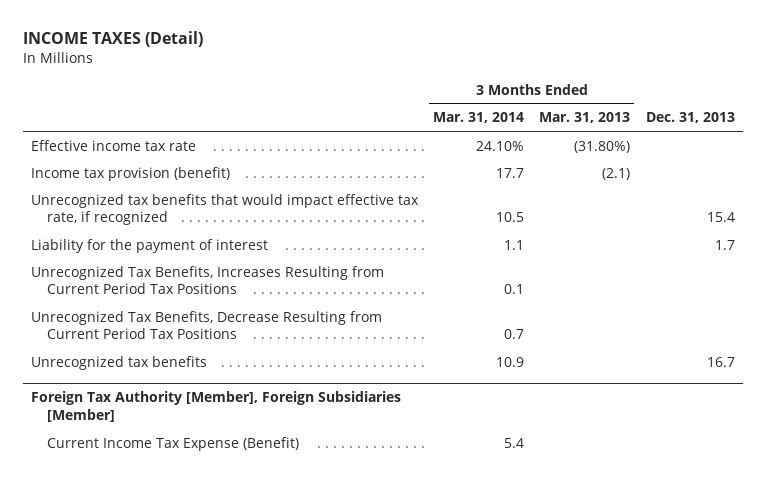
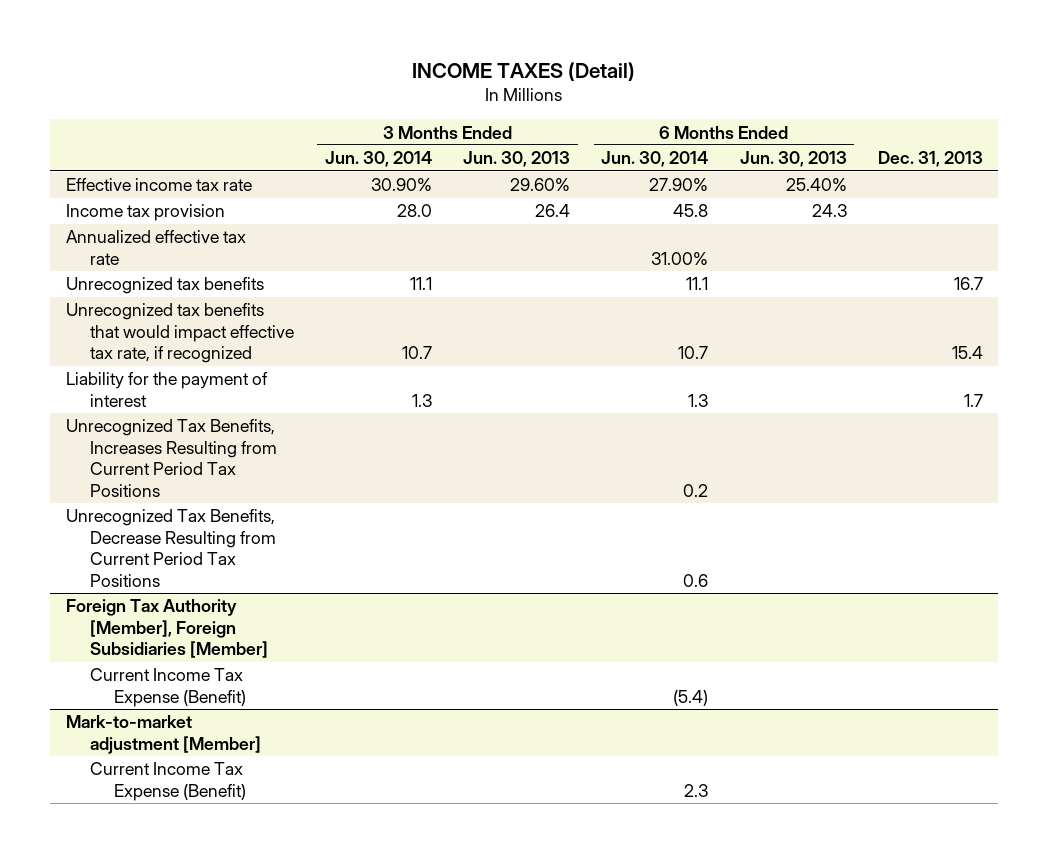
- | 3 Months Ended Mar. 31, 2014 | 3 Months Ended Mar. 31, 2013 | Dec. 31, 2013
+ | 3 Months Ended Jun. 30, 2014 | 3 Months Ended Jun. 30, 2013 | 6 Months Ended Jun. 30, 2014 | 6 Months Ended Jun. 30, 2013 | Dec. 31, 2013
- Income tax provision (benefit) | 17.7 | (2.1) |
+ Income tax provision | 28.0 | 26.4 | 45.8 | 24.3 |
+ Annualized effective tax rate | | | 31.00% | |
moved up: Unrecognized tax benefits | 11.1 | | 11.1 | | 16.7
+ Mark-to-market adjustment [Member]
+ Current Income Tax Expense (Benefit) | | | 2.3 | |

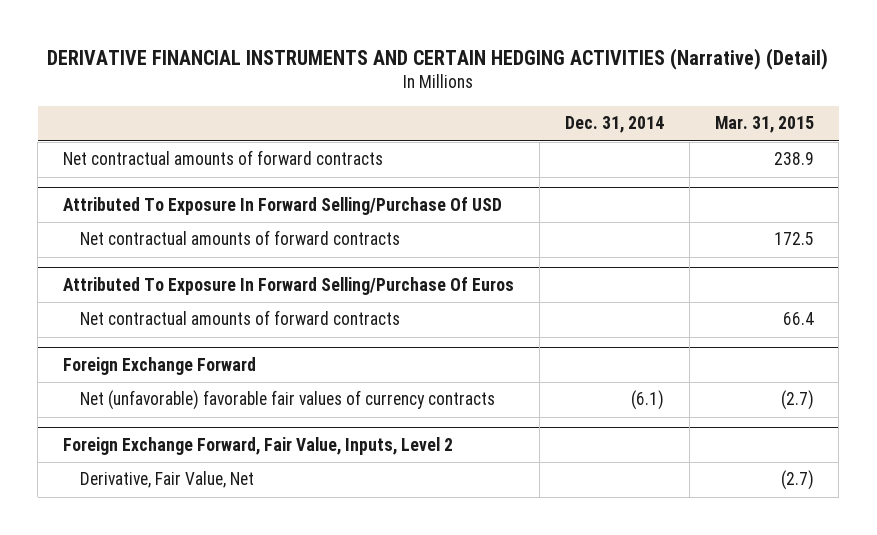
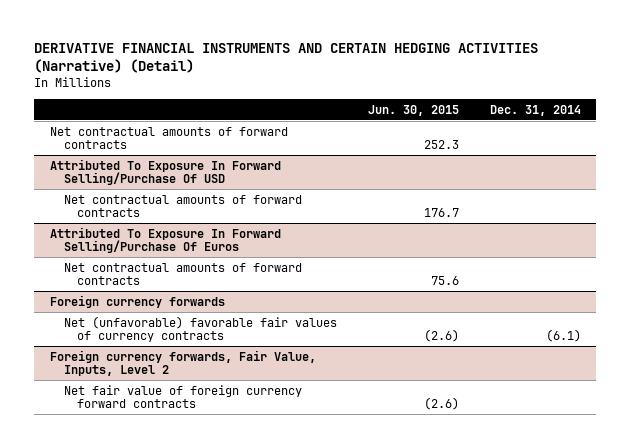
- | Dec. 31, 2014 | Mar. 31, 2015
+ | Jun. 30, 2015 | Dec. 31, 2014
- Foreign Exchange Forward
+ Foreign currency forwards
- Foreign Exchange Forward, Fair Value, Inputs, Level 2
- Derivative, Fair Value, Net | | (2.7)
+ Foreign currency forwards, Fair Value, Inputs, Level 2
+ Net fair value of foreign currency forward contracts | (2.6) |

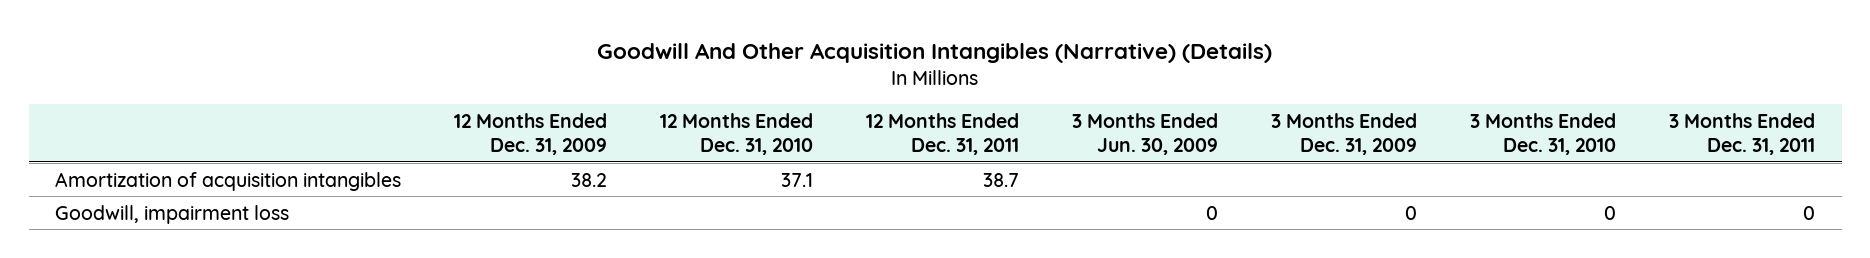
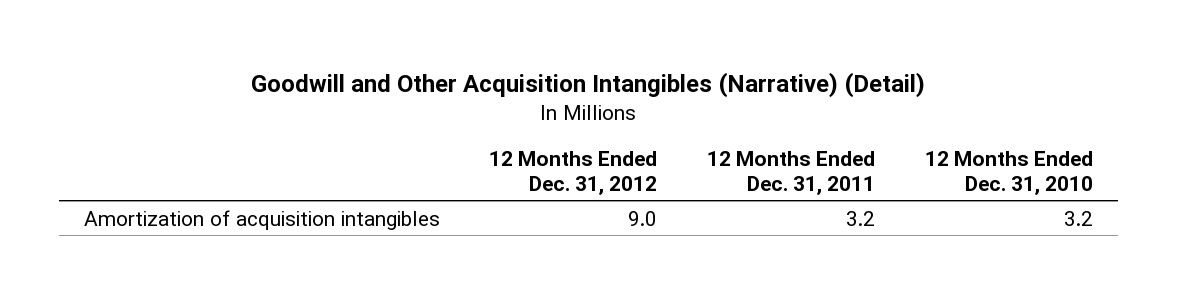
- Goodwill And Other Acquisition Intangibles (Narrative) (Details)
+ Goodwill and Other Acquisition Intangibles (Narrative) (Detail)
- | 12 Months Ended Dec. 31, 2009 | 12 Months Ended Dec. 31, 2010 | 12 Months Ended Dec. 31, 2011 | 3 Months Ended Jun. 30, 2009 | 3 Months Ended Dec. 31, 2009 | 3 Months Ended Dec. 31, 2010 | 3 Months Ended Dec. 31, 2011
+ | 12 Months Ended Dec. 31, 2012 | 12 Months Ended Dec. 31, 2011 | 12 Months Ended Dec. 31, 2010
- Amortization of acquisition intangibles | 38.2 | 37.1 | 38.7 | | | |
- Goodwill, impairment loss | | | | 0 | 0 | 0 | 0
+ Amortization of acquisition intangibles | 9.0 | 3.2 | 3.2

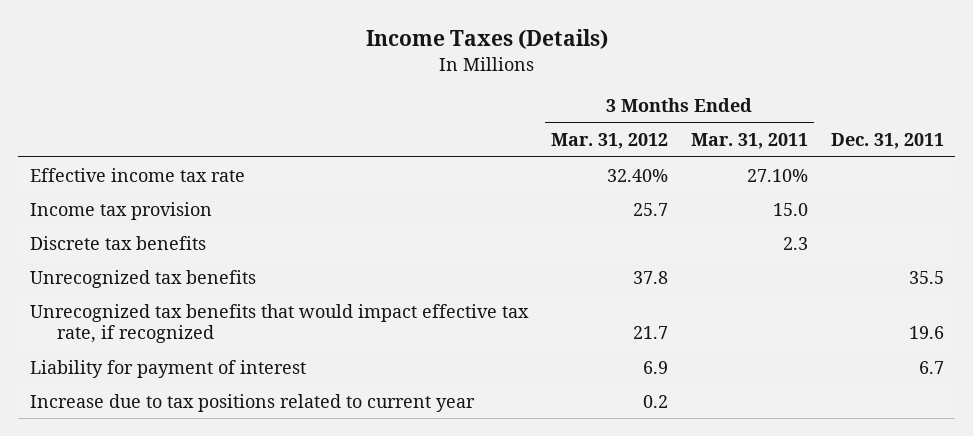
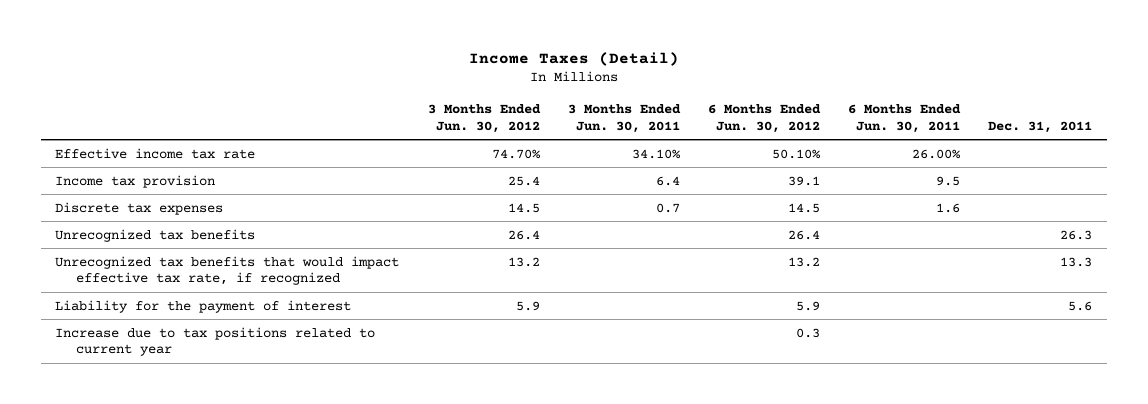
- Income Taxes (Details)
+ Income Taxes (Detail)
- | 3 Months Ended Mar. 31, 2012 | 3 Months Ended Mar. 31, 2011 | Dec. 31, 2011
+ | 3 Months Ended Jun. 30, 2012 | 3 Months Ended Jun. 30, 2011 | 6 Months Ended Jun. 30, 2012 | 6 Months Ended Jun. 30, 2011 | Dec. 31, 2011
- Discrete tax benefits | | 2.3 |
- Unrecognized tax benefits | 37.8 | | 35.5
- Unrecognized tax benefits that would impact effective tax rate, if recognized | 21.7 | | 19.6
- Liability for payment of interest | 6.9 | | 6.7
+ Discrete tax expenses | 14.5 | 0.7 | 14.5 | 1.6 |
+ Unrecognized tax benefits | 26.4 | | 26.4 | | 26.3
+ Unrecognized tax benefits that would impact effective tax rate, if recognized | 13.2 | | 13.2 | | 13.3
+ Liability for the payment of interest | 5.9 | | 5.9 | | 5.6

